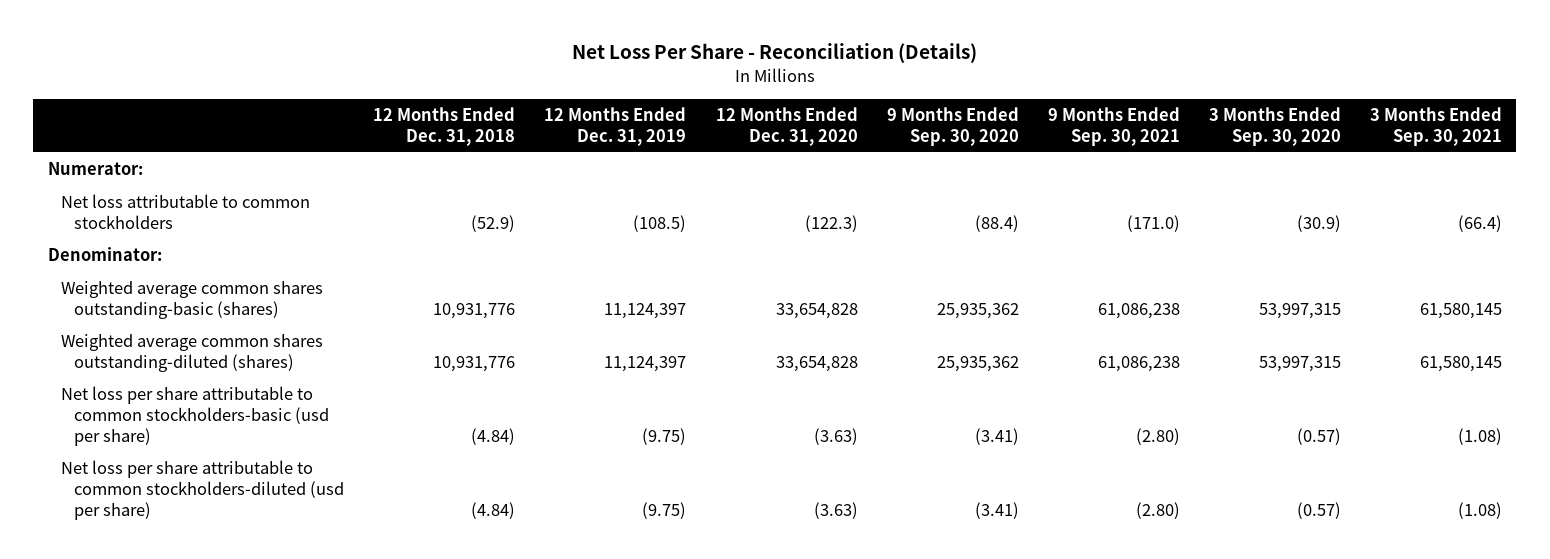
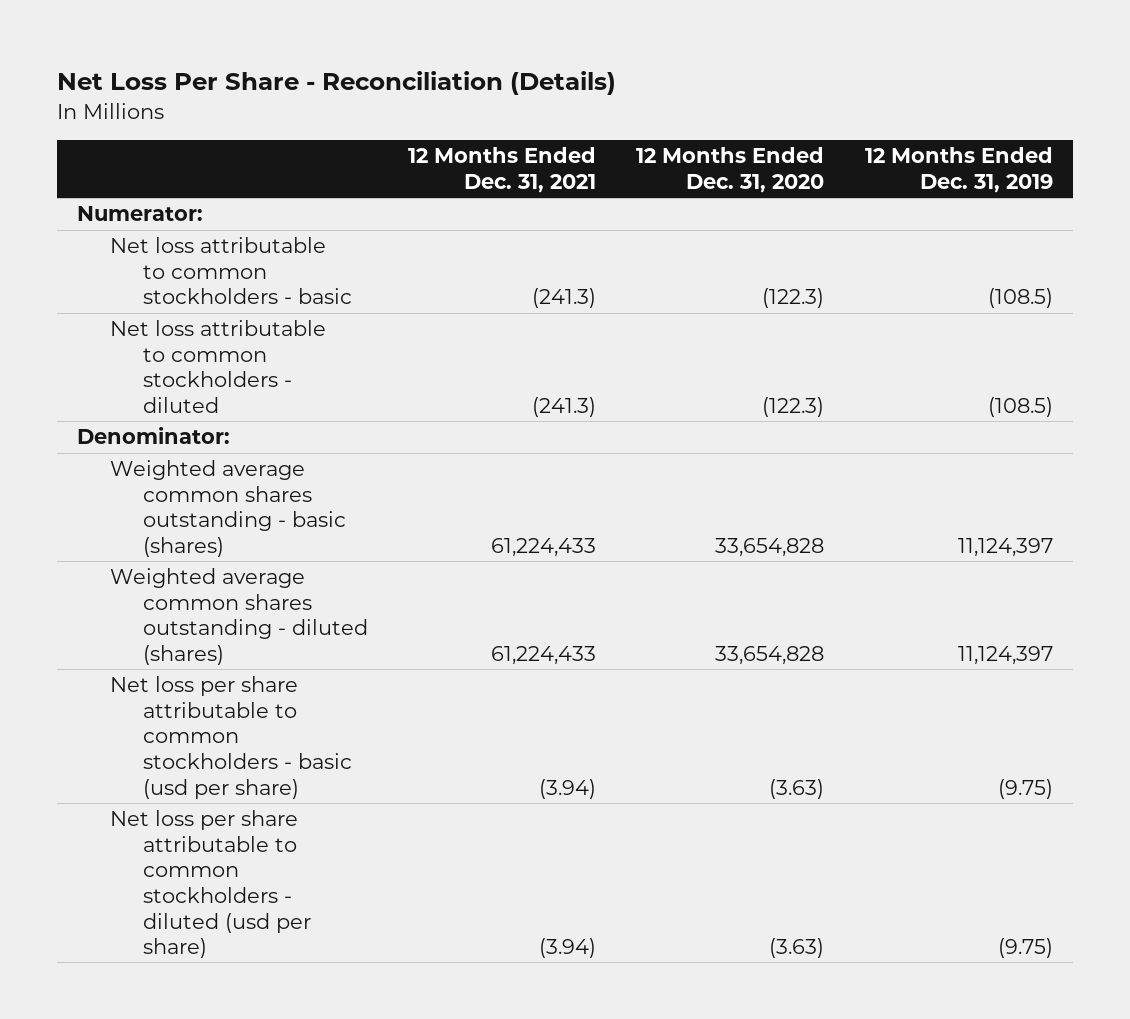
- | 12 Months Ended Dec. 31, 2018 | 12 Months Ended Dec. 31, 2019 | 12 Months Ended Dec. 31, 2020 | 9 Months Ended Sep. 30, 2020 | 9 Months Ended Sep. 30, 2021 | 3 Months Ended Sep. 30, 2020 | 3 Months Ended Sep. 30, 2021
+ | 12 Months Ended Dec. 31, 2021 | 12 Months Ended Dec. 31, 2020 | 12 Months Ended Dec. 31, 2019
- Net loss attributable to common stockholders | (52.9) | (108.5) | (122.3) | (88.4) | (171.0) | (30.9) | (66.4)
+ Net loss attributable to common stockholders - basic | (241.3) | (122.3) | (108.5)
+ Net loss attributable to common stockholders - diluted | (241.3) | (122.3) | (108.5)
- Weighted average common shares outstanding-basic (shares) | 10,931,776 | 11,124,397 | 33,654,828 | 25,935,362 | 61,086,238 | 53,997,315 | 61,580,145
- Weighted average common shares outstanding-diluted (shares) | 10,931,776 | 11,124,397 | 33,654,828 | 25,935,362 | 61,086,238 | 53,997,315 | 61,580,145
- Net loss per share attributable to common stockholders-basic (usd per share) | (4.84) | (9.75) | (3.63) | (3.41) | (2.80) | (0.57) | (1.08)
- Net loss per share attributable to common stockholders-diluted (usd per share) | (4.84) | (9.75) | (3.63) | (3.41) | (2.80) | (0.57) | (1.08)
+ Weighted average common shares outstanding - basic (shares) | 61,224,433 | 33,654,828 | 11,124,397
+ Weighted average common shares outstanding - diluted (shares) | 61,224,433 | 33,654,828 | 11,124,397
+ Net loss per share attributable to common stockholders - basic (usd per share) | (3.94) | (3.63) | (9.75)
+ Net loss per share attributable to common stockholders - diluted (usd per share) | (3.94) | (3.63) | (9.75)

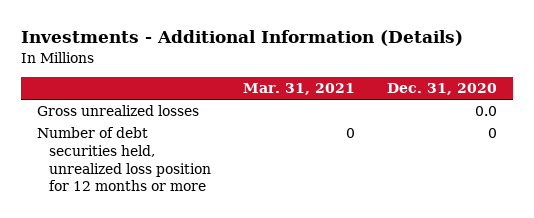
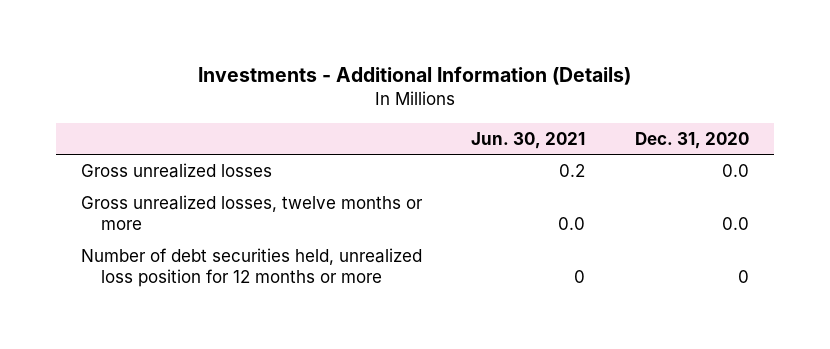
- | Mar. 31, 2021 | Dec. 31, 2020
+ | Jun. 30, 2021 | Dec. 31, 2020
+ Gross unrealized losses, twelve months or more | 0.0 | 0.0

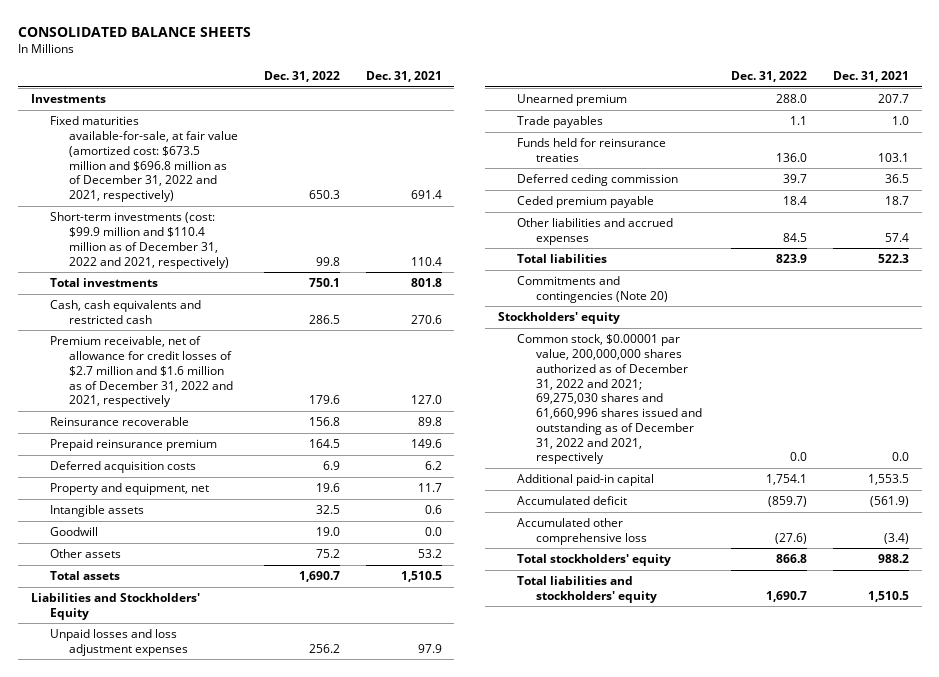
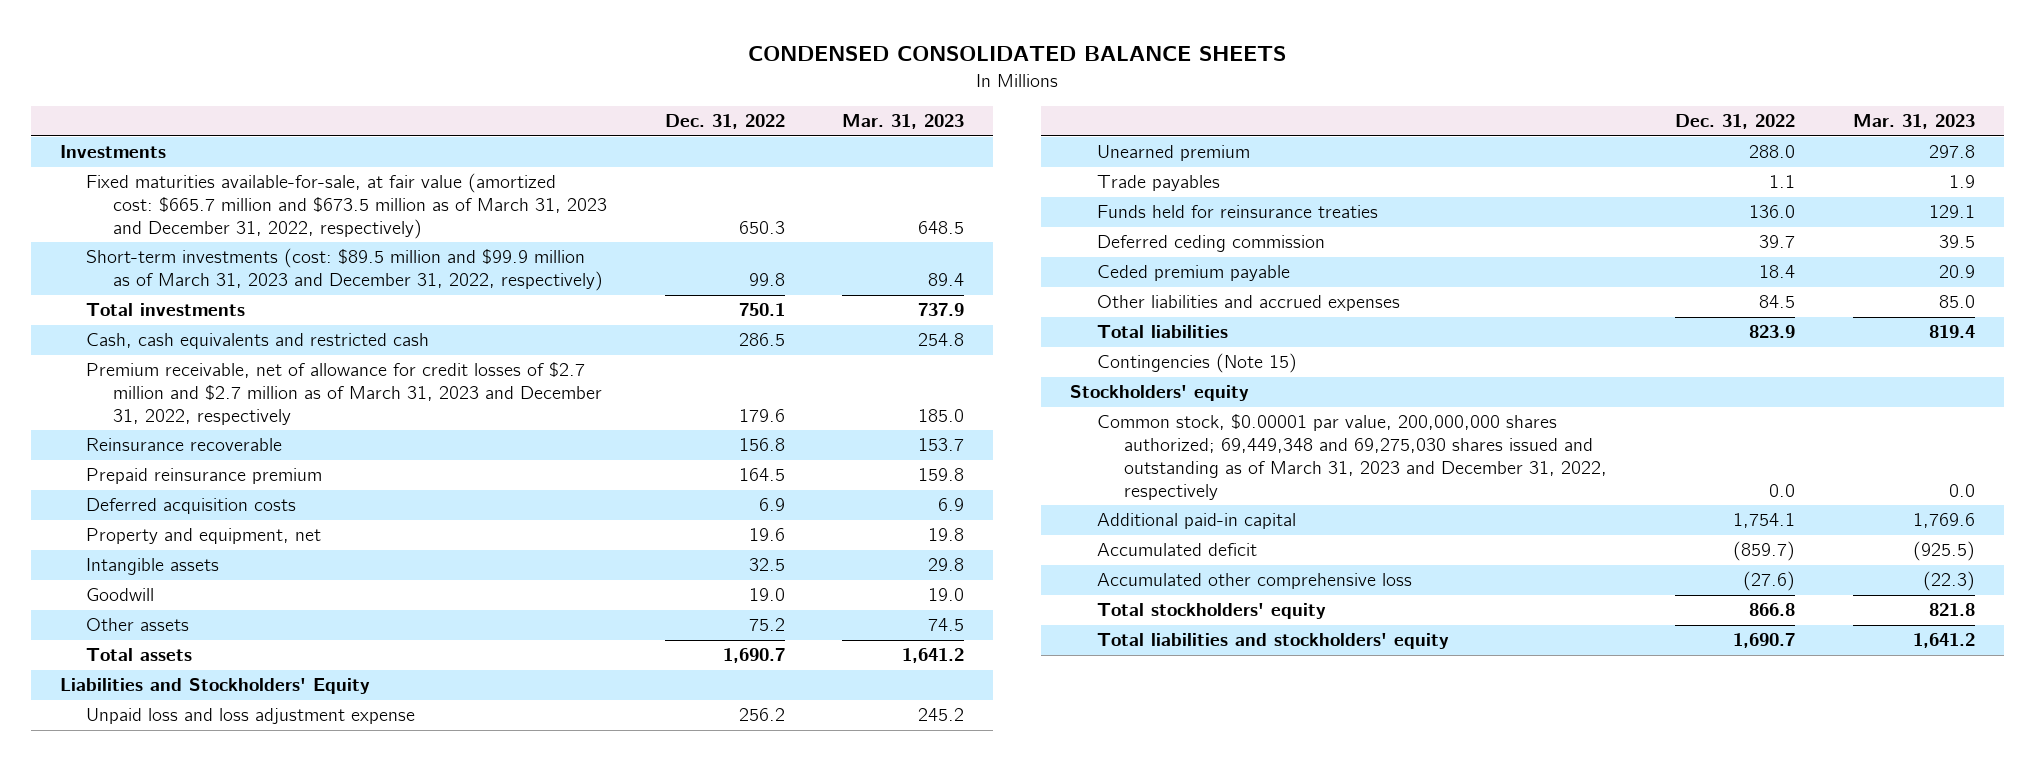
- CONSOLIDATED BALANCE SHEETS
+ CONDENSED CONSOLIDATED BALANCE SHEETS
- | Dec. 31, 2022 | Dec. 31, 2021
+ | Dec. 31, 2022 | Mar. 31, 2023
- Fixed maturities available-for-sale, at fair value (amortized cost: $673.5 million and $696.8 million as of December 31, 2022 and 2021, respectively) | 650.3 | 691.4
- Short-term investments (cost: $99.9 million and $110.4 million as of December 31, 2022 and 2021, respectively) | 99.8 | 110.4
+ Fixed maturities available-for-sale, at fair value (amortized cost: $665.7 million and $673.5 million as of March 31, 2023 and December 31, 2022, respectively) | 650.3 | 648.5
+ Short-term investments (cost: $89.5 million and $99.9 million as of March 31, 2023 and December 31, 2022, respectively) | 99.8 | 89.4
- Premium receivable, net of allowance for credit losses of $2.7 million and $1.6 million as of December 31, 2022 and 2021, respectively | 179.6 | 127.0
+ Premium receivable, net of allowance for credit losses of $2.7 million and $2.7 million as of March 31, 2023 and December 31, 2022, respectively | 179.6 | 185.0
- Unpaid losses and loss adjustment expenses | 256.2 | 97.9
+ Unpaid loss and loss adjustment expense | 256.2 | 245.2
- Commitments and contingencies (Note 20)
+ Contingencies (Note 15)
- Common stock, $0.00001 par value, 200,000,000 shares authorized as of December 31, 2022 and 2021; 69,275,030 shares and 61,660,996 shares issued and outstanding as of December 31, 2022 and 2021, respectively | 0.0 | 0.0
+ Common stock, $0.00001 par value, 200,000,000 shares authorized; 69,449,348 and 69,275,030 shares issued and outstanding as of March 31, 2023 and December 31, 2022, respectively | 0.0 | 0.0

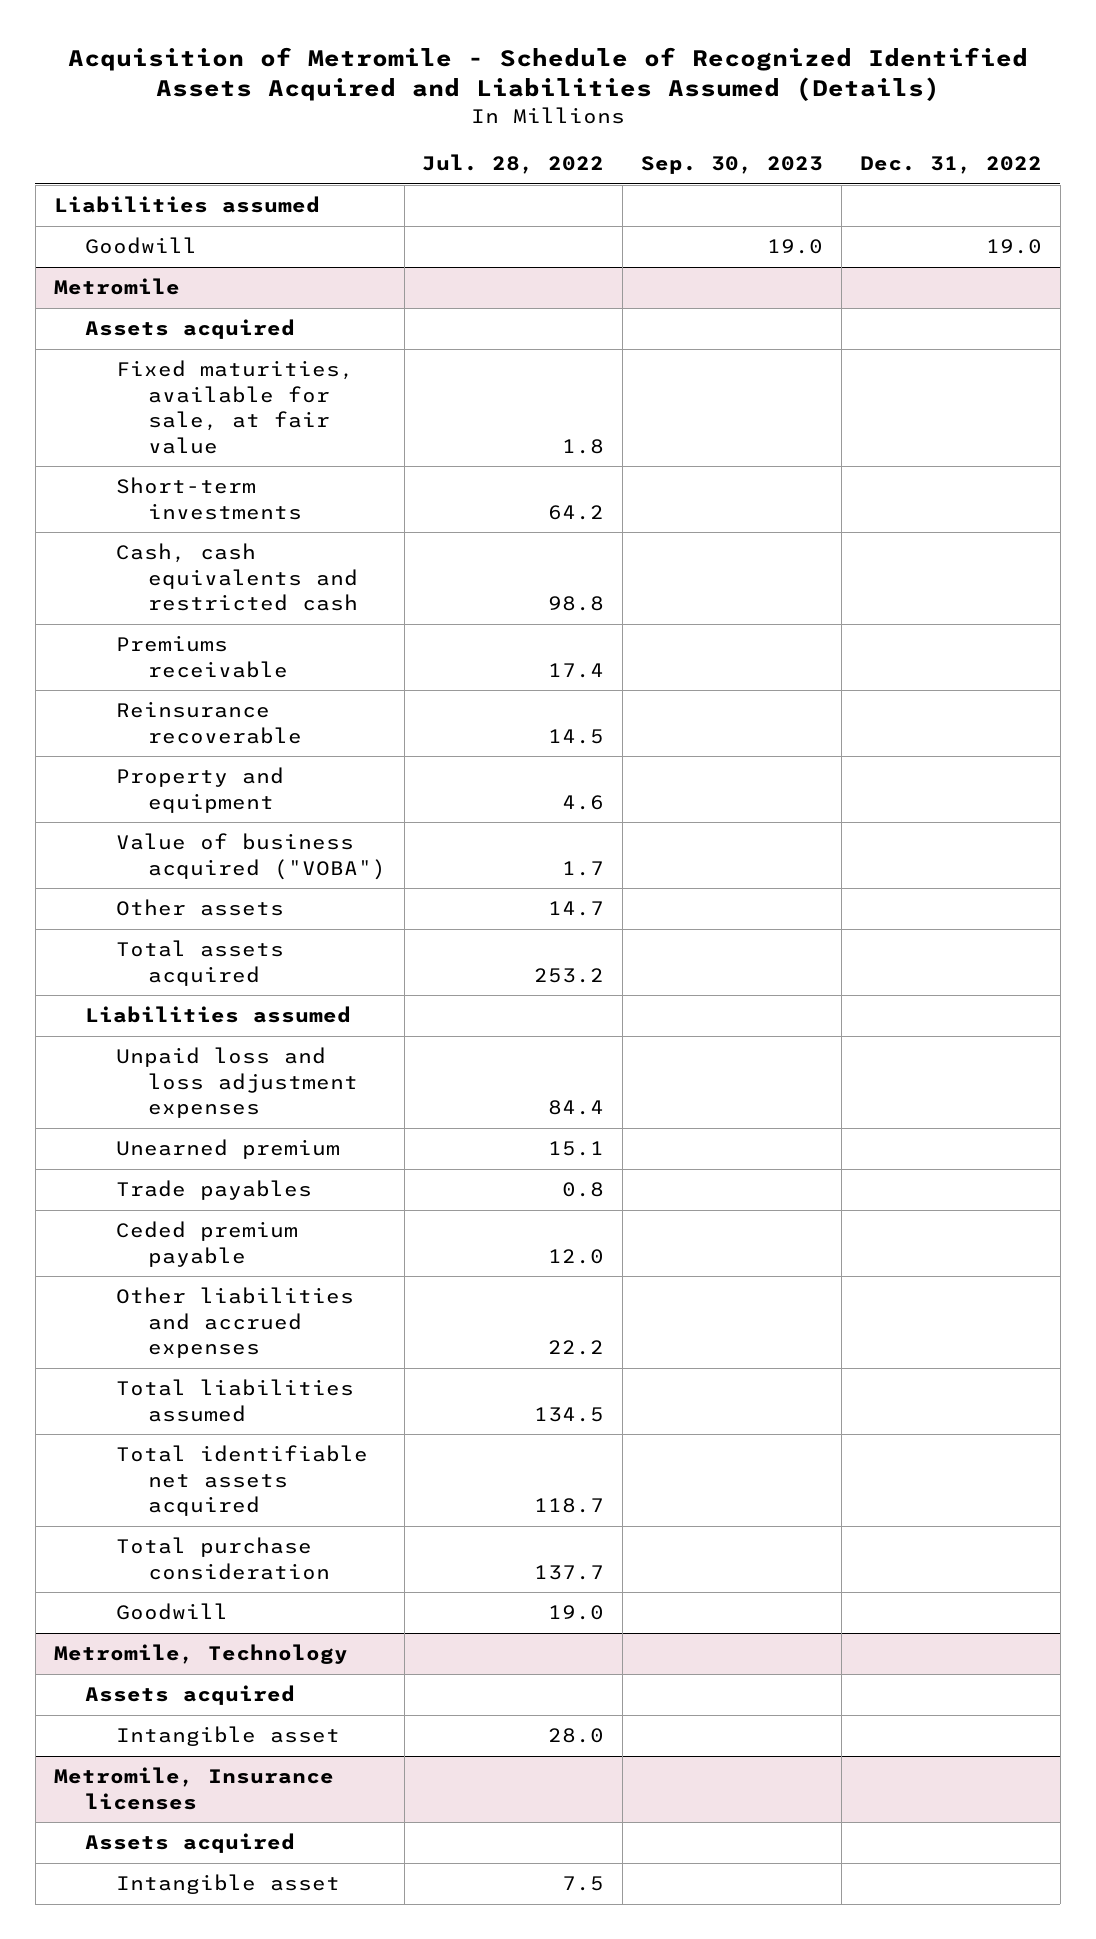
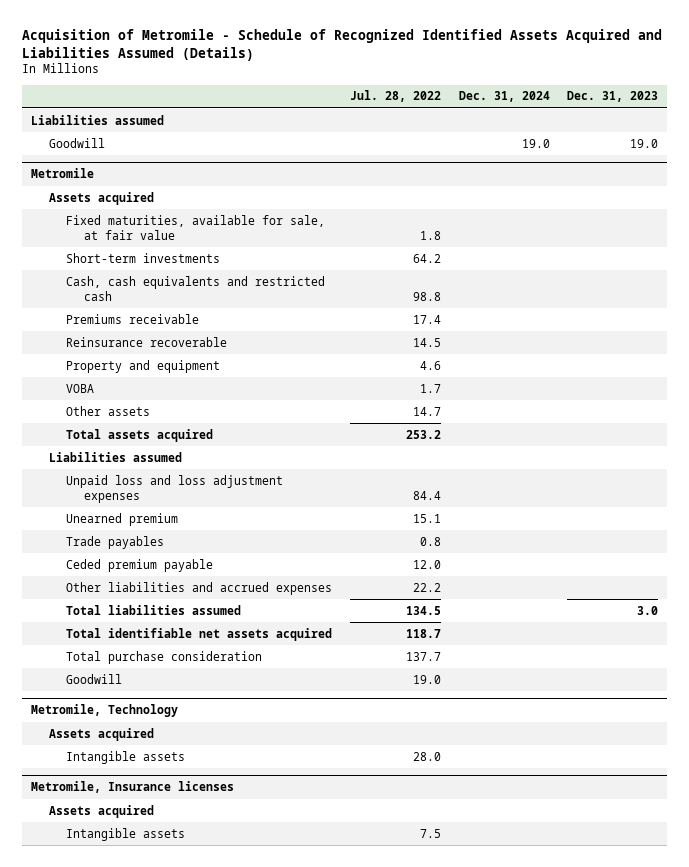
- | Jul. 28, 2022 | Sep. 30, 2023 | Dec. 31, 2022
+ | Jul. 28, 2022 | Dec. 31, 2024 | Dec. 31, 2023
@ Metromile
- Value of business acquired ("VOBA") | 1.7 | |
+ VOBA | 1.7 | |
@ Metromile, Technology
- Intangible asset | 28.0 | |
+ Intangible assets | 28.0 | |
@ Metromile, Insurance licenses
- Intangible asset | 7.5 | |
+ Intangible assets | 7.5 | |

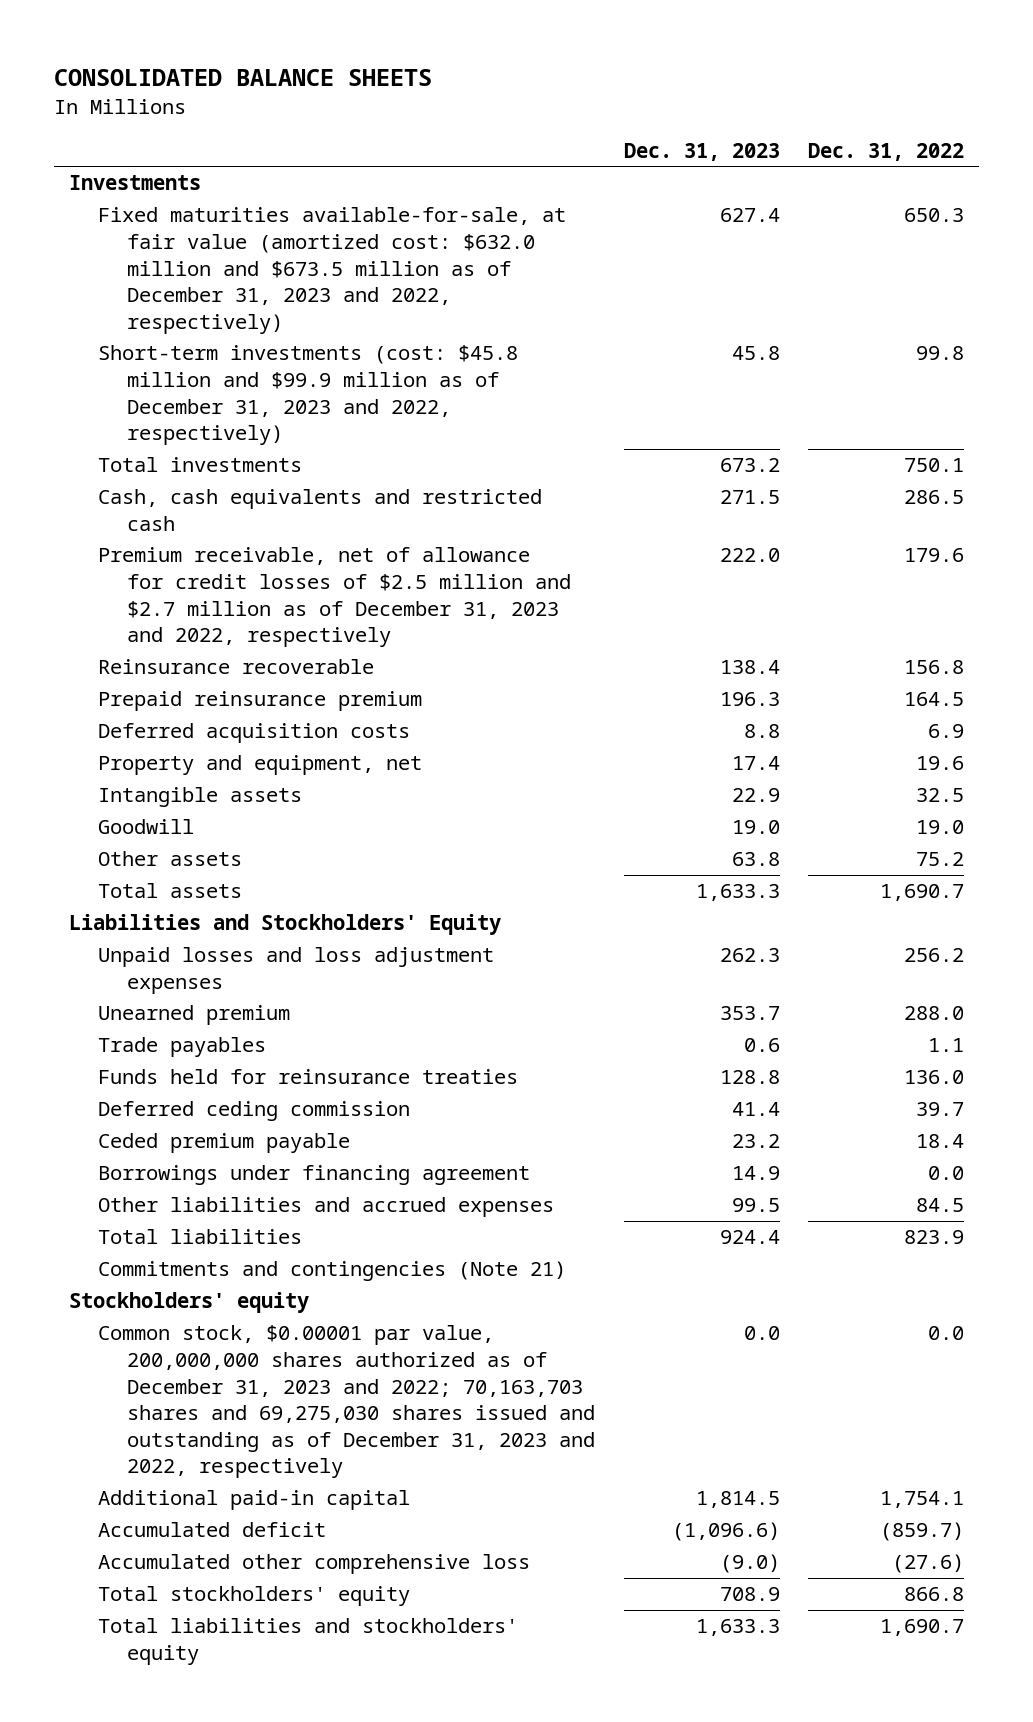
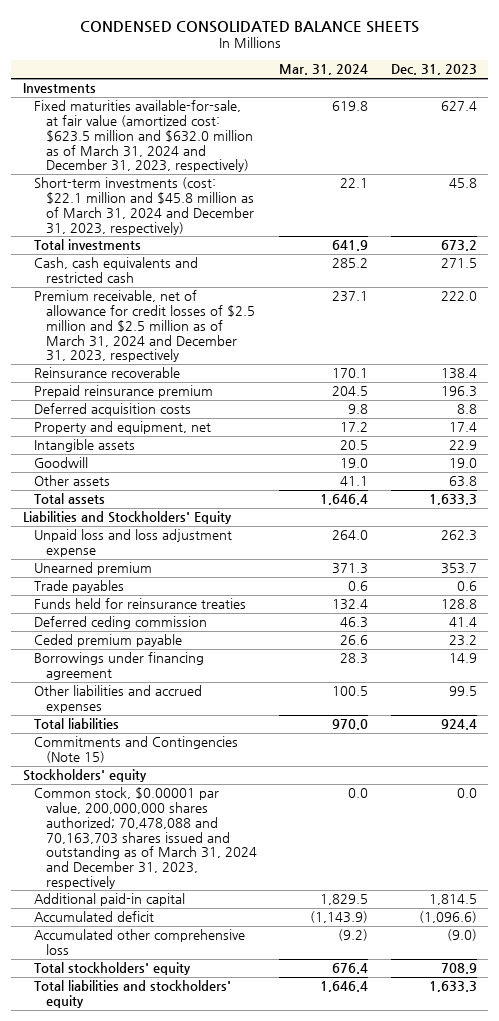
- CONSOLIDATED BALANCE SHEETS
+ CONDENSED CONSOLIDATED BALANCE SHEETS
- | Dec. 31, 2023 | Dec. 31, 2022
+ | Mar. 31, 2024 | Dec. 31, 2023
- Fixed maturities available-for-sale, at fair value (amortized cost: $632.0 million and $673.5 million as of December 31, 2023 and 2022, respectively) | 627.4 | 650.3
- Short-term investments (cost: $45.8 million and $99.9 million as of December 31, 2023 and 2022, respectively) | 45.8 | 99.8
+ Fixed maturities available-for-sale, at fair value (amortized cost: $623.5 million and $632.0 million as of March 31, 2024 and December 31, 2023, respectively) | 619.8 | 627.4
+ Short-term investments (cost: $22.1 million and $45.8 million as of March 31, 2024 and December 31, 2023, respectively) | 22.1 | 45.8
- Premium receivable, net of allowance for credit losses of $2.5 million and $2.7 million as of December 31, 2023 and 2022, respectively | 222.0 | 179.6
+ Premium receivable, net of allowance for credit losses of $2.5 million and $2.5 million as of March 31, 2024 and December 31, 2023, respectively | 237.1 | 222.0
- Unpaid losses and loss adjustment expenses | 262.3 | 256.2
+ Unpaid loss and loss adjustment expense | 264.0 | 262.3
- Commitments and contingencies (Note 21)
+ Commitments and Contingencies (Note 15)
- Common stock, $0.00001 par value, 200,000,000 shares authorized as of December 31, 2023 and 2022; 70,163,703 shares and 69,275,030 shares issued and outstanding as of December 31, 2023 and 2022, respectively | 0.0 | 0.0
+ Common stock, $0.00001 par value, 200,000,000 shares authorized; 70,478,088 and 70,163,703 shares issued and outstanding as of March 31, 2024 and December 31, 2023, respectively | 0.0 | 0.0

